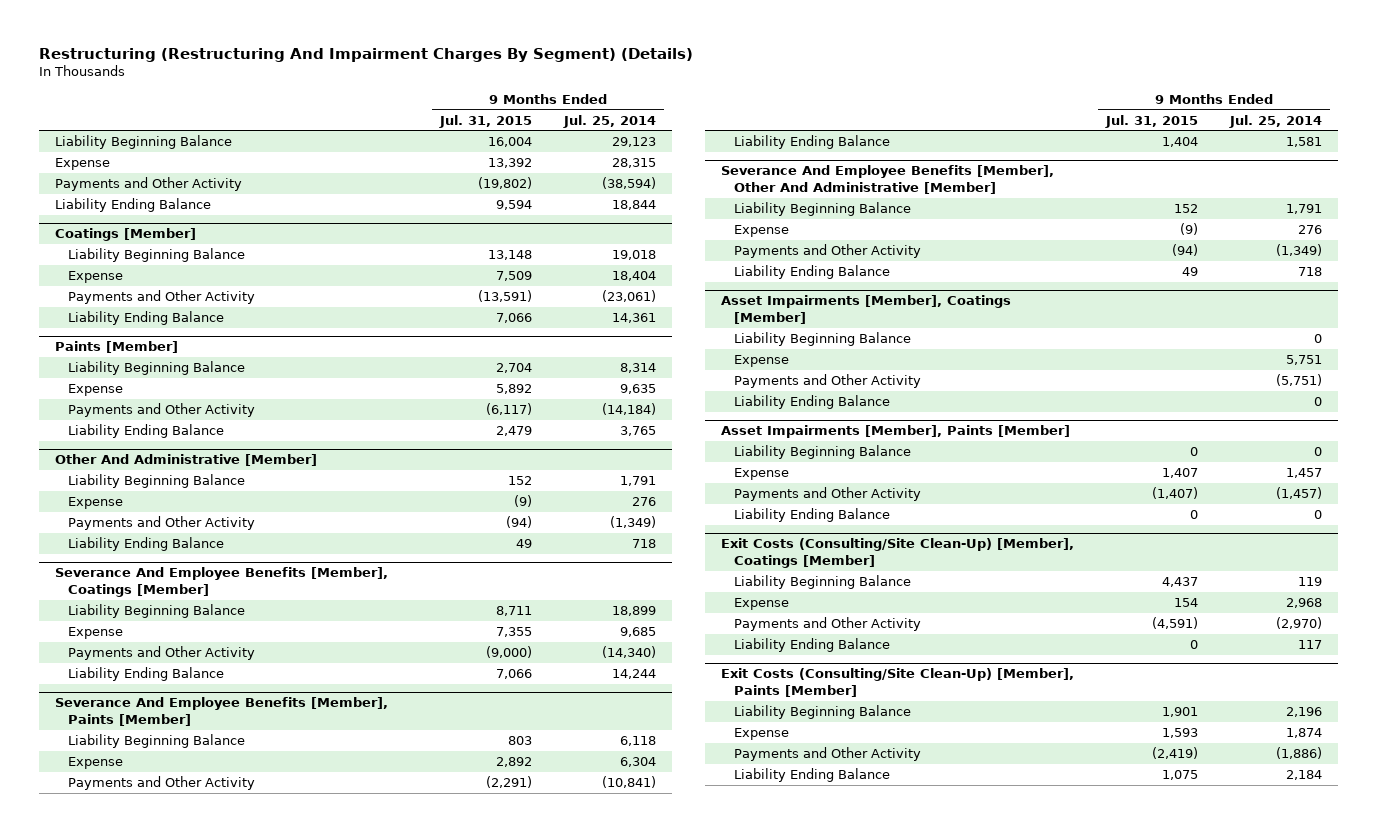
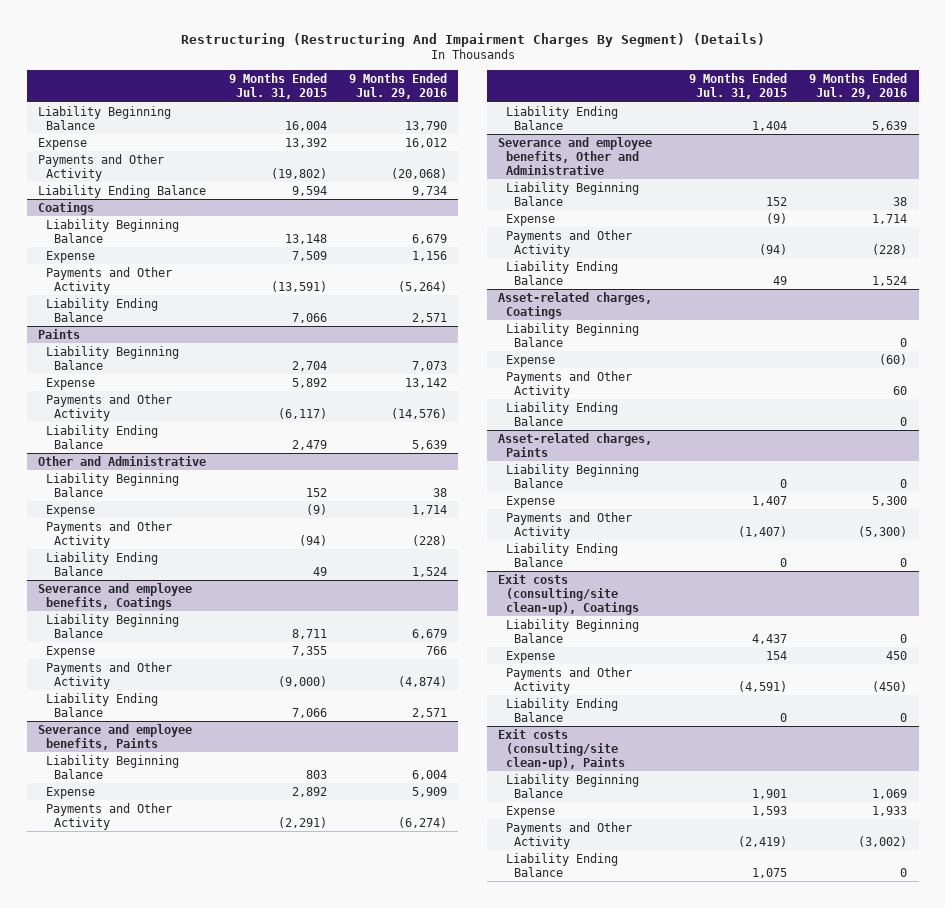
- | 9 Months Ended Jul. 31, 2015 | 9 Months Ended Jul. 25, 2014
+ | 9 Months Ended Jul. 31, 2015 | 9 Months Ended Jul. 29, 2016
- Coatings [Member]
+ Coatings
- Paints [Member]
+ Paints
- Other And Administrative [Member]
+ Other and Administrative
- Severance And Employee Benefits [Member], Coatings [Member]
+ Severance and employee benefits, Coatings
- Severance And Employee Benefits [Member], Paints [Member]
+ Severance and employee benefits, Paints
- Severance And Employee Benefits [Member], Other And Administrative [Member]
+ Severance and employee benefits, Other and Administrative
- Asset Impairments [Member], Coatings [Member]
+ Asset-related charges, Coatings
- Asset Impairments [Member], Paints [Member]
+ Asset-related charges, Paints
- Exit Costs (Consulting/Site Clean-Up) [Member], Coatings [Member]
+ Exit costs (consulting/site clean-up), Coatings
- Exit Costs (Consulting/Site Clean-Up) [Member], Paints [Member]
+ Exit costs (consulting/site clean-up), Paints

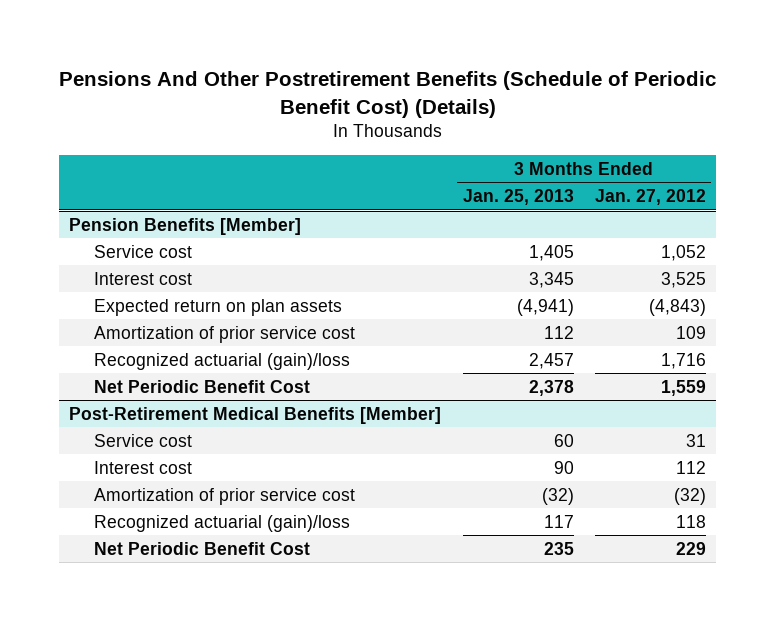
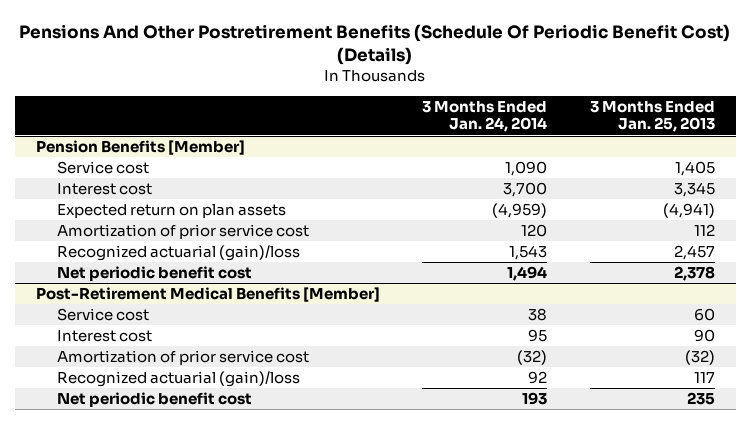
- Pensions And Other Postretirement Benefits (Schedule of Periodic Benefit Cost) (Details)
+ Pensions And Other Postretirement Benefits (Schedule Of Periodic Benefit Cost) (Details)
- | 3 Months Ended Jan. 25, 2013 | 3 Months Ended Jan. 27, 2012
+ | 3 Months Ended Jan. 24, 2014 | 3 Months Ended Jan. 25, 2013
@ Pension Benefits [Member]
- Net Periodic Benefit Cost | 2,378 | 1,559
+ Net periodic benefit cost | 1,494 | 2,378
@ Post-Retirement Medical Benefits [Member]
- Net Periodic Benefit Cost | 235 | 229
+ Net periodic benefit cost | 193 | 235

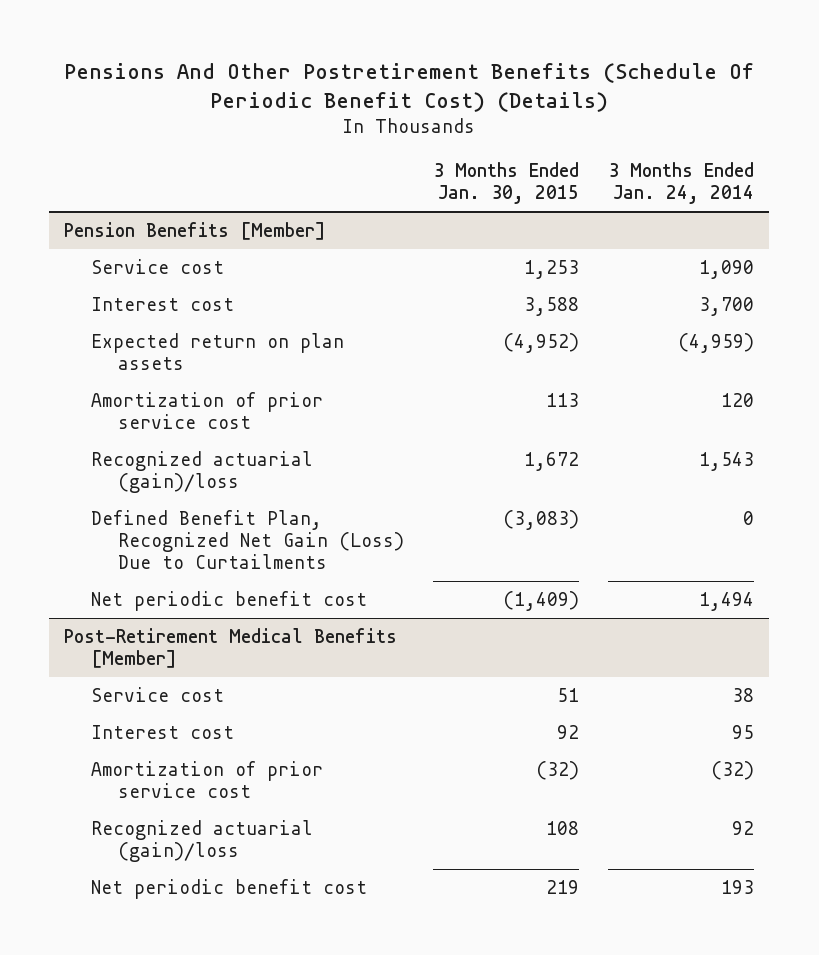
- | 3 Months Ended Jan. 24, 2014 | 3 Months Ended Jan. 25, 2013
+ | 3 Months Ended Jan. 30, 2015 | 3 Months Ended Jan. 24, 2014
@ Pension Benefits [Member]
+ Defined Benefit Plan, Recognized Net Gain (Loss) Due to Curtailments | (3,083) | 0

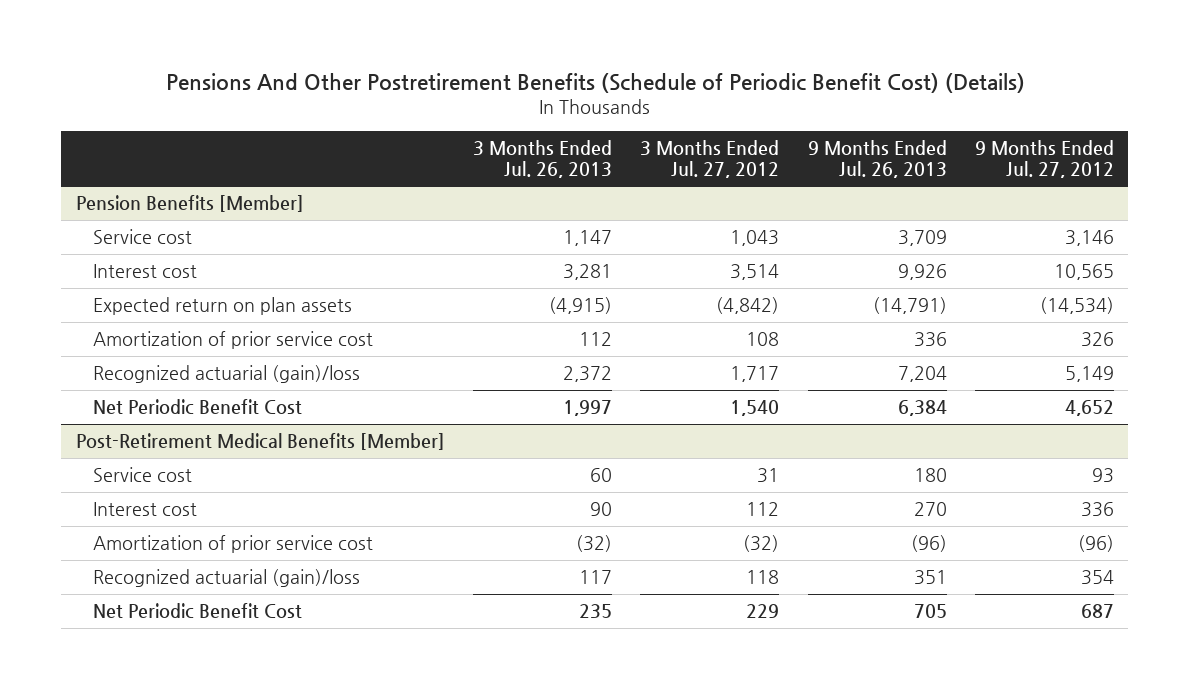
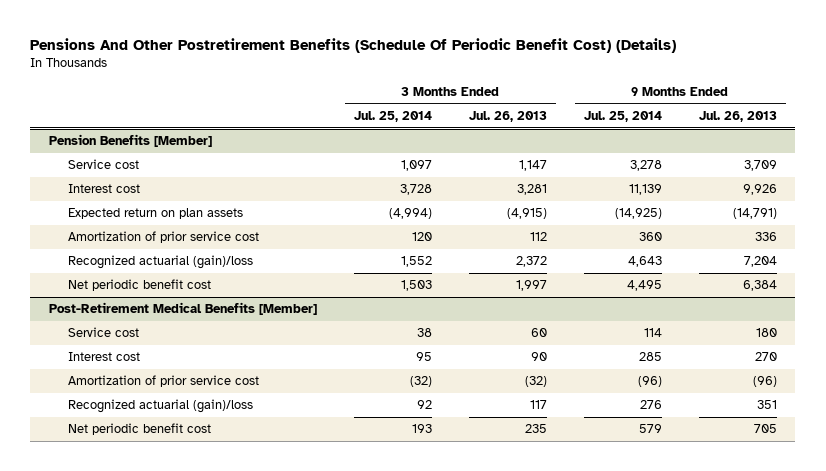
- Pensions And Other Postretirement Benefits (Schedule of Periodic Benefit Cost) (Details)
+ Pensions And Other Postretirement Benefits (Schedule Of Periodic Benefit Cost) (Details)
- | 3 Months Ended Jul. 26, 2013 | 3 Months Ended Jul. 27, 2012 | 9 Months Ended Jul. 26, 2013 | 9 Months Ended Jul. 27, 2012
+ | 3 Months Ended Jul. 25, 2014 | 3 Months Ended Jul. 26, 2013 | 9 Months Ended Jul. 25, 2014 | 9 Months Ended Jul. 26, 2013
@ Pension Benefits [Member]
- Net Periodic Benefit Cost | 1,997 | 1,540 | 6,384 | 4,652
+ Net periodic benefit cost | 1,503 | 1,997 | 4,495 | 6,384
@ Post-Retirement Medical Benefits [Member]
- Net Periodic Benefit Cost | 235 | 229 | 705 | 687
+ Net periodic benefit cost | 193 | 235 | 579 | 705

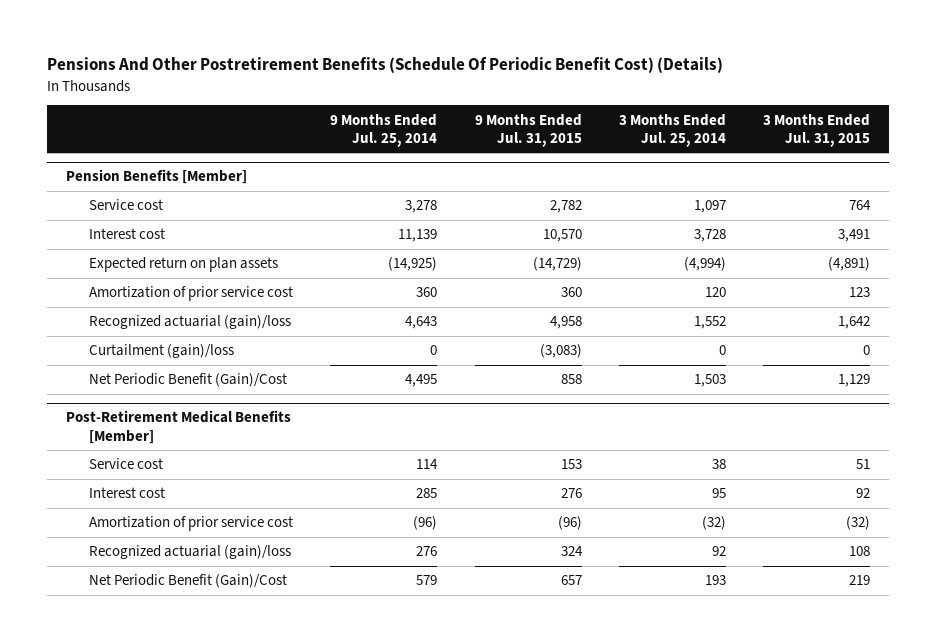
- | 3 Months Ended Jul. 25, 2014 | 3 Months Ended Jul. 26, 2013 | 9 Months Ended Jul. 25, 2014 | 9 Months Ended Jul. 26, 2013
+ | 9 Months Ended Jul. 25, 2014 | 9 Months Ended Jul. 31, 2015 | 3 Months Ended Jul. 25, 2014 | 3 Months Ended Jul. 31, 2015
@ Pension Benefits [Member]
- Net periodic benefit cost | 1,503 | 1,997 | 4,495 | 6,384
+ Curtailment (gain)/loss | 0 | (3,083) | 0 | 0
+ Net Periodic Benefit (Gain)/Cost | 4,495 | 858 | 1,503 | 1,129
@ Post-Retirement Medical Benefits [Member]
- Net periodic benefit cost | 193 | 235 | 579 | 705
+ Net Periodic Benefit (Gain)/Cost | 579 | 657 | 193 | 219

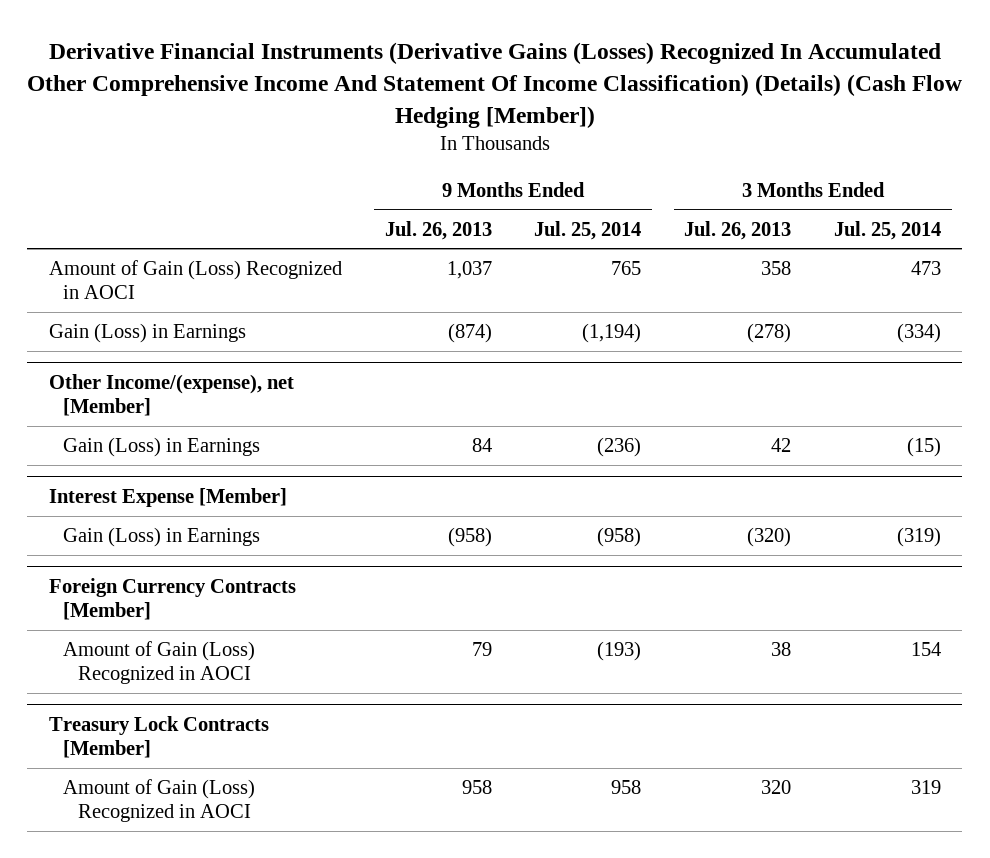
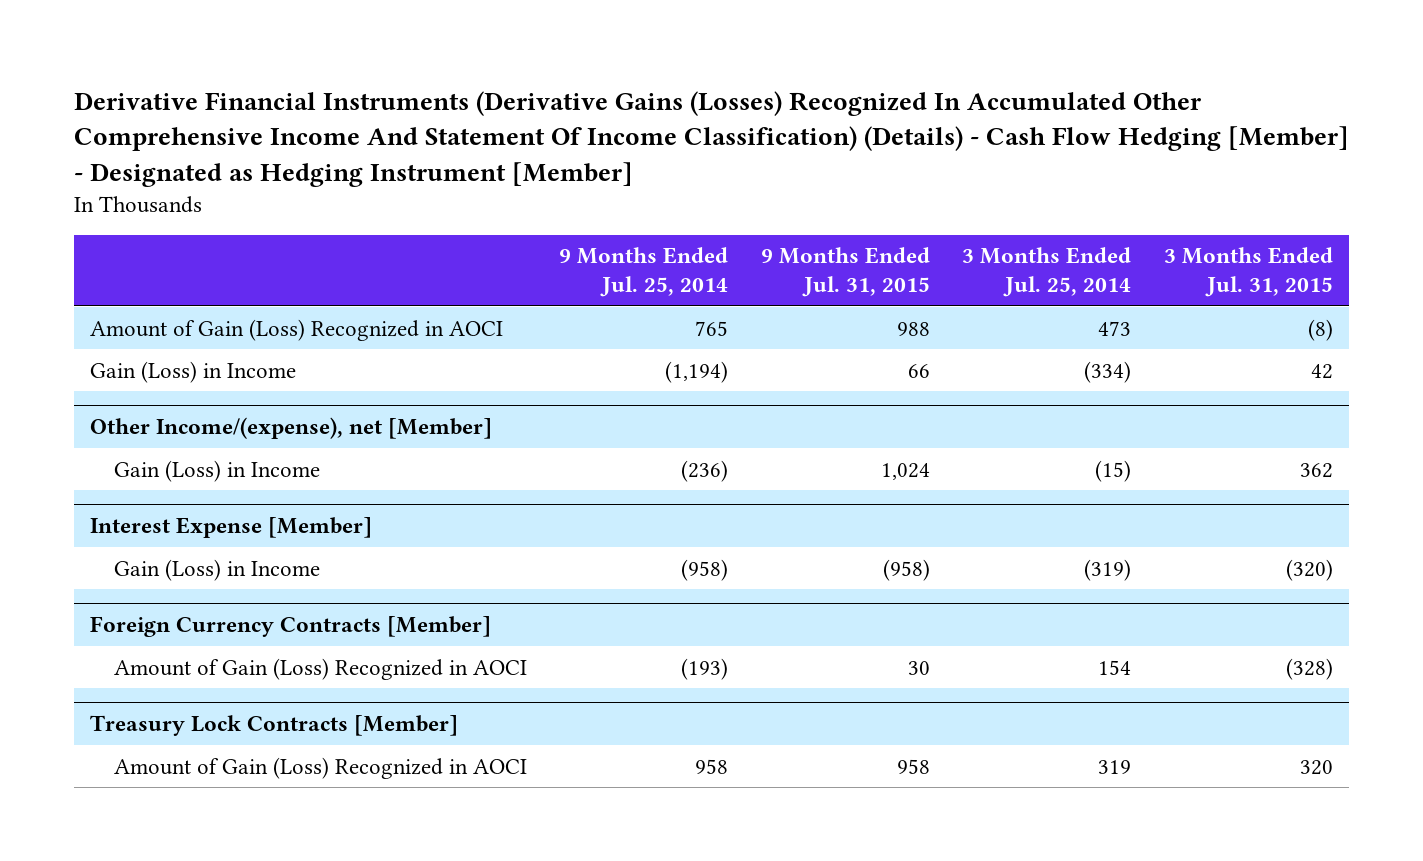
- Derivative Financial Instruments (Derivative Gains (Losses) Recognized In Accumulated Other Comprehensive Income And Statement Of Income Classification) (Details) (Cash Flow Hedging [Member])
+ Derivative Financial Instruments (Derivative Gains (Losses) Recognized In Accumulated Other Comprehensive Income And Statement Of Income Classification) (Details) - Cash Flow Hedging [Member] - Designated as Hedging Instrument [Member]
- | 9 Months Ended Jul. 26, 2013 | 9 Months Ended Jul. 25, 2014 | 3 Months Ended Jul. 26, 2013 | 3 Months Ended Jul. 25, 2014
+ | 9 Months Ended Jul. 25, 2014 | 9 Months Ended Jul. 31, 2015 | 3 Months Ended Jul. 25, 2014 | 3 Months Ended Jul. 31, 2015
- Gain (Loss) in Earnings | (874) | (1,194) | (278) | (334)
+ Gain (Loss) in Income | (1,194) | 66 | (334) | 42
@ Other Income/(expense), net [Member]
- Gain (Loss) in Earnings | 84 | (236) | 42 | (15)
+ Gain (Loss) in Income | (236) | 1,024 | (15) | 362
@ Interest Expense [Member]
- Gain (Loss) in Earnings | (958) | (958) | (320) | (319)
+ Gain (Loss) in Income | (958) | (958) | (319) | (320)

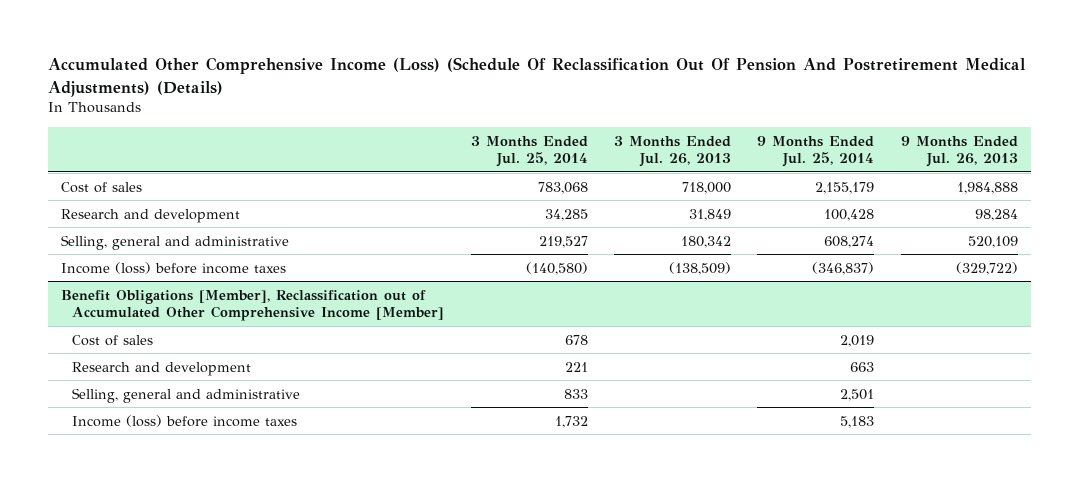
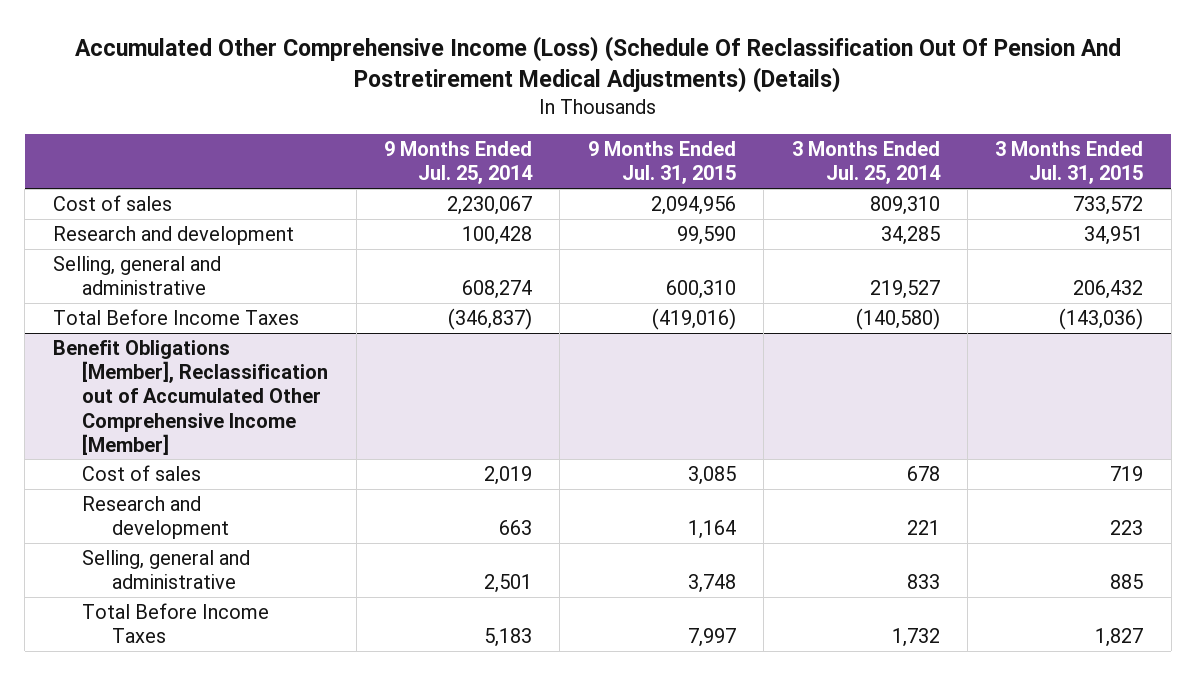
- | 3 Months Ended Jul. 25, 2014 | 3 Months Ended Jul. 26, 2013 | 9 Months Ended Jul. 25, 2014 | 9 Months Ended Jul. 26, 2013
+ | 9 Months Ended Jul. 25, 2014 | 9 Months Ended Jul. 31, 2015 | 3 Months Ended Jul. 25, 2014 | 3 Months Ended Jul. 31, 2015
- Cost of sales | 783,068 | 718,000 | 2,155,179 | 1,984,888
+ Cost of sales | 2,230,067 | 2,094,956 | 809,310 | 733,572
- Income (loss) before income taxes | (140,580) | (138,509) | (346,837) | (329,722)
+ Total Before Income Taxes | (346,837) | (419,016) | (140,580) | (143,036)
@ Benefit Obligations [Member], Reclassification out of Accumulated Other Comprehensive Income [Member]
- Income (loss) before income taxes | 1,732 | | 5,183 |
+ Total Before Income Taxes | 5,183 | 7,997 | 1,732 | 1,827

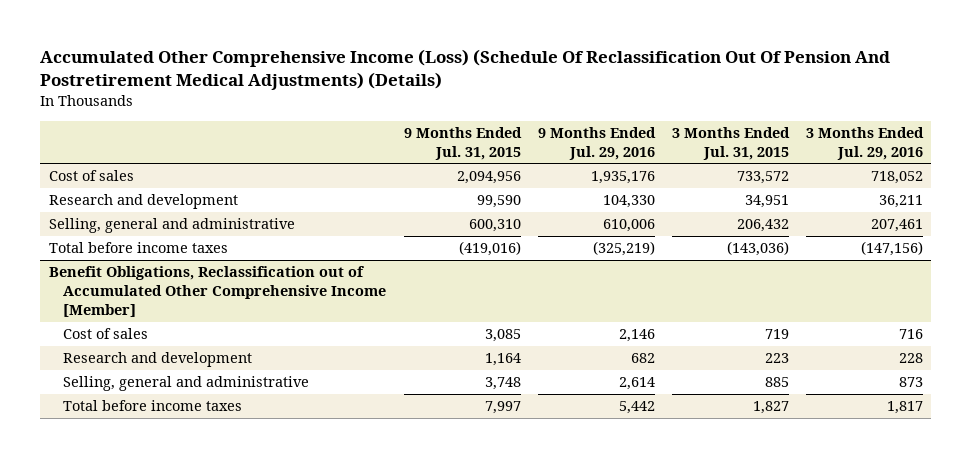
- | 9 Months Ended Jul. 25, 2014 | 9 Months Ended Jul. 31, 2015 | 3 Months Ended Jul. 25, 2014 | 3 Months Ended Jul. 31, 2015
+ | 9 Months Ended Jul. 31, 2015 | 9 Months Ended Jul. 29, 2016 | 3 Months Ended Jul. 31, 2015 | 3 Months Ended Jul. 29, 2016
- Total Before Income Taxes | (346,837) | (419,016) | (140,580) | (143,036)
- Benefit Obligations [Member], Reclassification out of Accumulated Other Comprehensive Income [Member]
+ Total before income taxes | (419,016) | (325,219) | (143,036) | (147,156)
+ Benefit Obligations, Reclassification out of Accumulated Other Comprehensive Income [Member]
- Total Before Income Taxes | 5,183 | 7,997 | 1,732 | 1,827
+ Total before income taxes | 7,997 | 5,442 | 1,827 | 1,817

